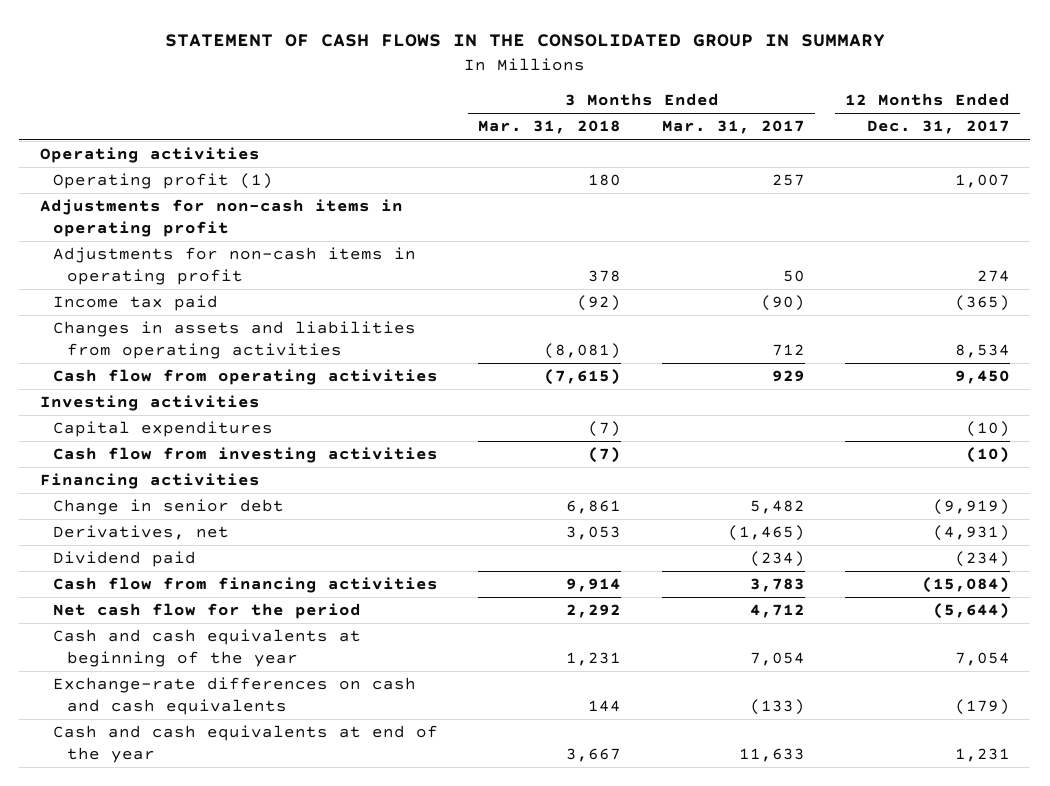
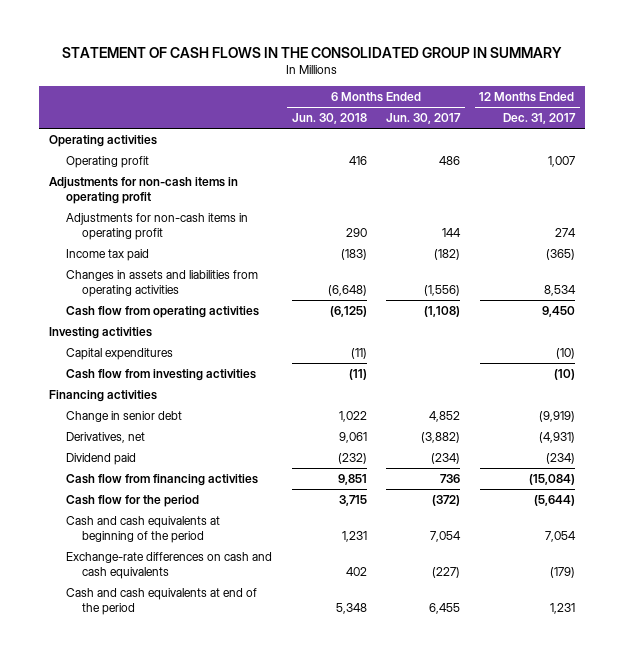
- | 3 Months Ended Mar. 31, 2018 | 3 Months Ended Mar. 31, 2017 | 12 Months Ended Dec. 31, 2017
+ | 6 Months Ended Jun. 30, 2018 | 6 Months Ended Jun. 30, 2017 | 12 Months Ended Dec. 31, 2017
- Operating profit (1) | 180 | 257 | 1,007
+ Operating profit | 416 | 486 | 1,007
- Net cash flow for the period | 2,292 | 4,712 | (5,644)
- Cash and cash equivalents at beginning of the year | 1,231 | 7,054 | 7,054
+ Cash flow for the period | 3,715 | (372) | (5,644)
+ Cash and cash equivalents at beginning of the period | 1,231 | 7,054 | 7,054
- Cash and cash equivalents at end of the year | 3,667 | 11,633 | 1,231
+ Cash and cash equivalents at end of the period | 5,348 | 6,455 | 1,231

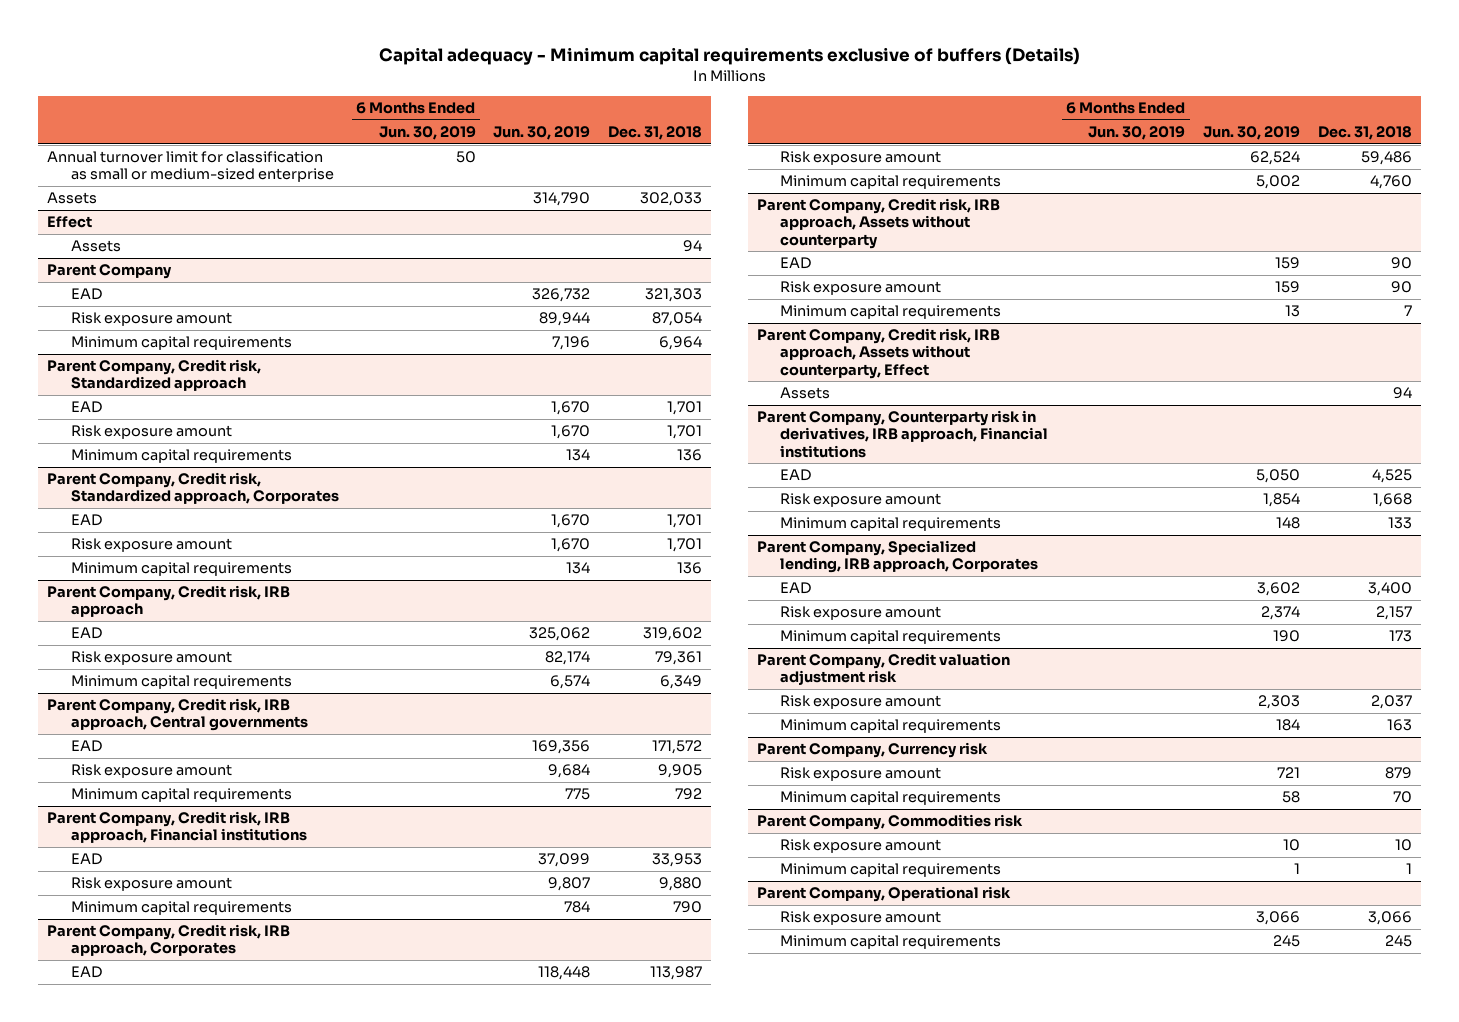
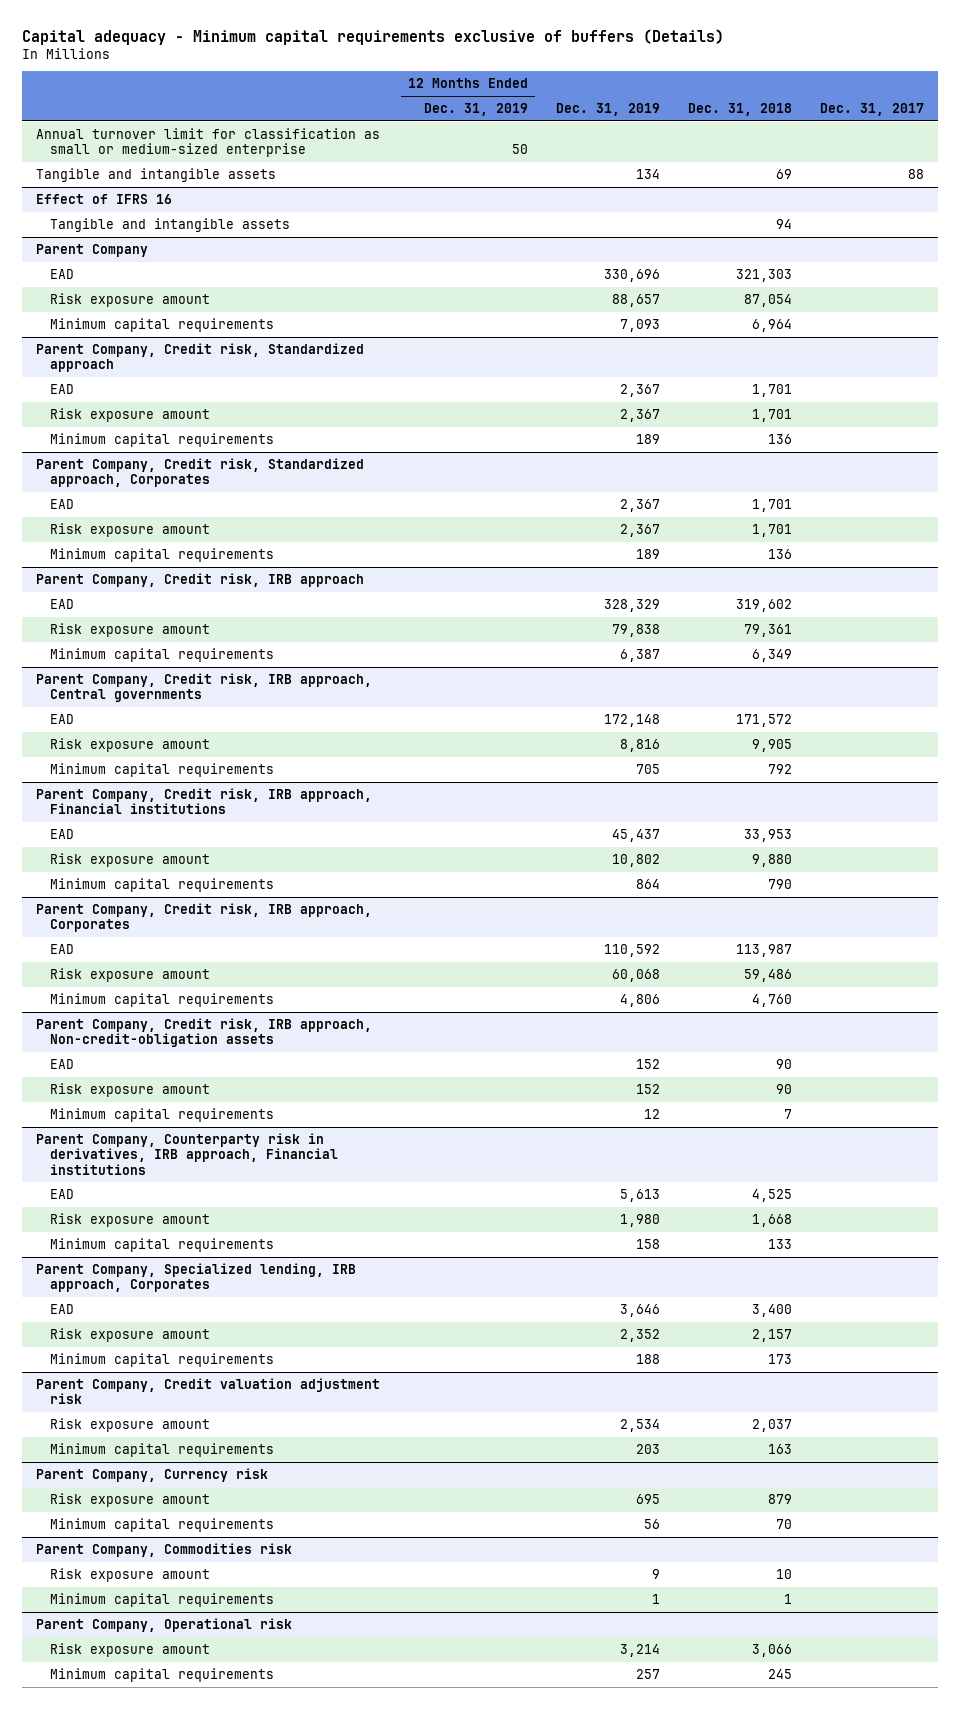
- | 6 Months Ended Jun. 30, 2019 | Jun. 30, 2019 | Dec. 31, 2018
+ | 12 Months Ended Dec. 31, 2019 | Dec. 31, 2019 | Dec. 31, 2018 | Dec. 31, 2017
- Assets | | 314,790 | 302,033
- Effect
- Assets | | | 94
+ Tangible and intangible assets | | 134 | 69 | 88
+ Effect of IFRS 16
+ Tangible and intangible assets | | | 94 |
- Parent Company, Credit risk, IRB approach, Assets without counterparty
+ Parent Company, Credit risk, IRB approach, Non-credit-obligation assets
- Parent Company, Credit risk, IRB approach, Assets without counterparty, Effect
- Assets | | | 94

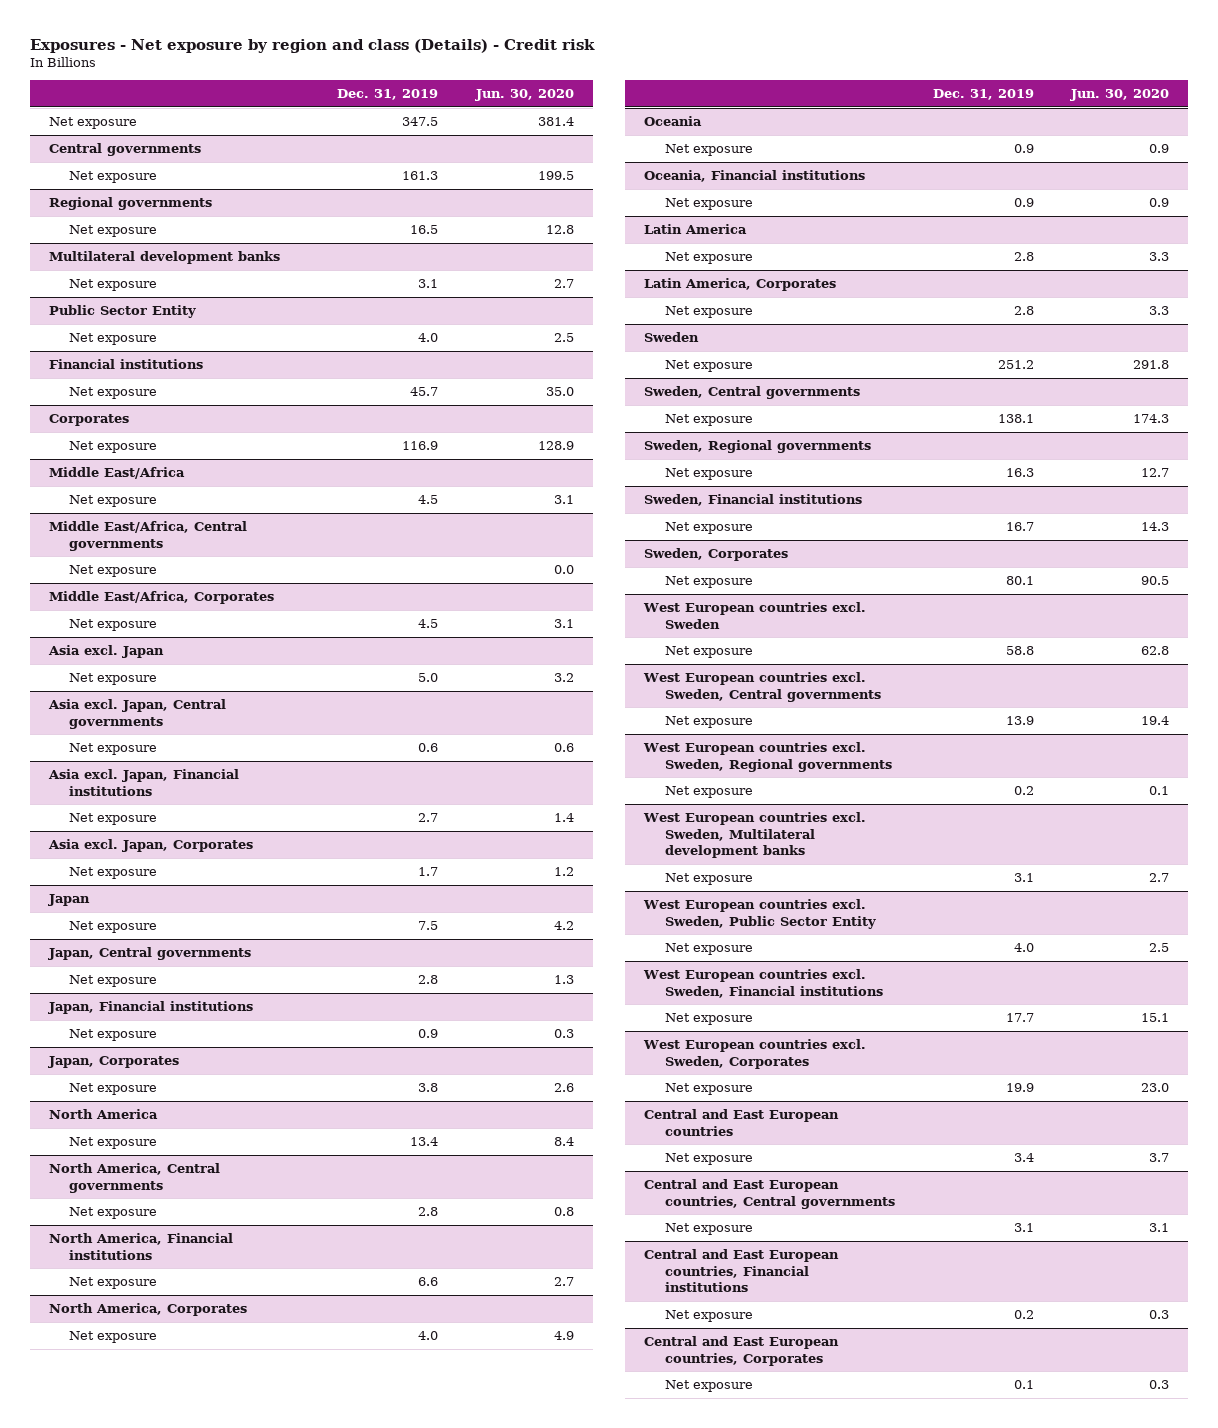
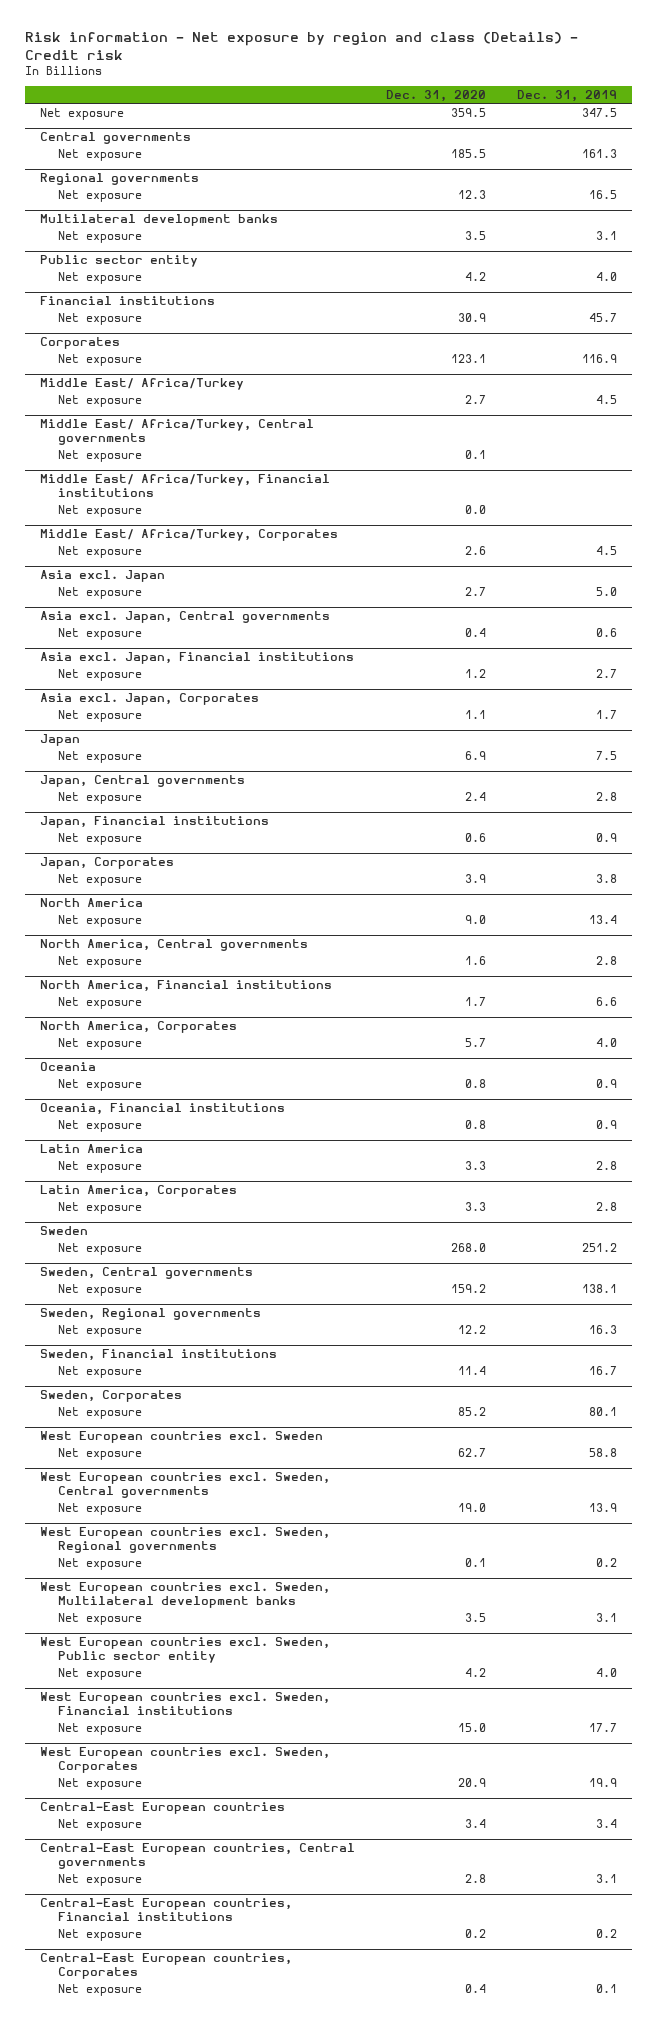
- Exposures - Net exposure by region and class (Details) - Credit risk
+ Risk information - Net exposure by region and class (Details) - Credit risk
- | Dec. 31, 2019 | Jun. 30, 2020
+ | Dec. 31, 2020 | Dec. 31, 2019
- Public Sector Entity
+ Public sector entity
- Middle East/Africa
+ Middle East/ Africa/Turkey
- Middle East/Africa, Central governments
+ Middle East/ Africa/Turkey, Central governments
- Middle East/Africa, Corporates
+ Middle East/ Africa/Turkey, Financial institutions
+ Net exposure | 0.0 |
+ Middle East/ Africa/Turkey, Corporates
- West European countries excl. Sweden, Public Sector Entity
+ West European countries excl. Sweden, Public sector entity
- Central and East European countries
+ Central-East European countries
- Central and East European countries, Central governments
+ Central-East European countries, Central governments
- Central and East European countries, Financial institutions
+ Central-East European countries, Financial institutions
- Central and East European countries, Corporates
+ Central-East European countries, Corporates

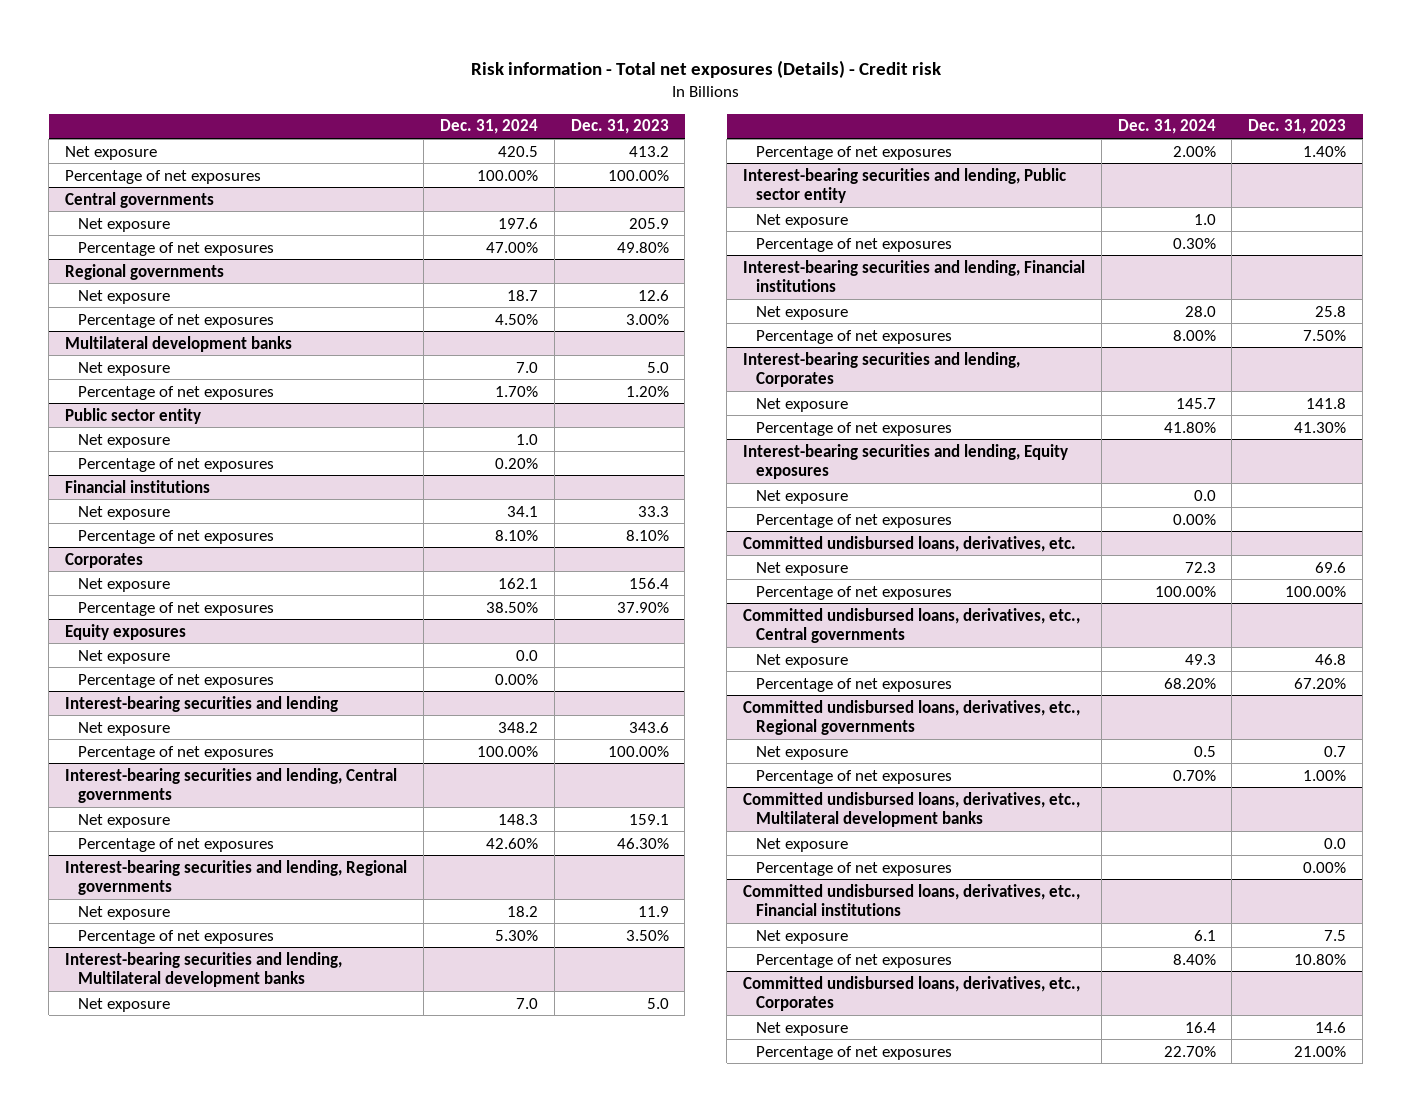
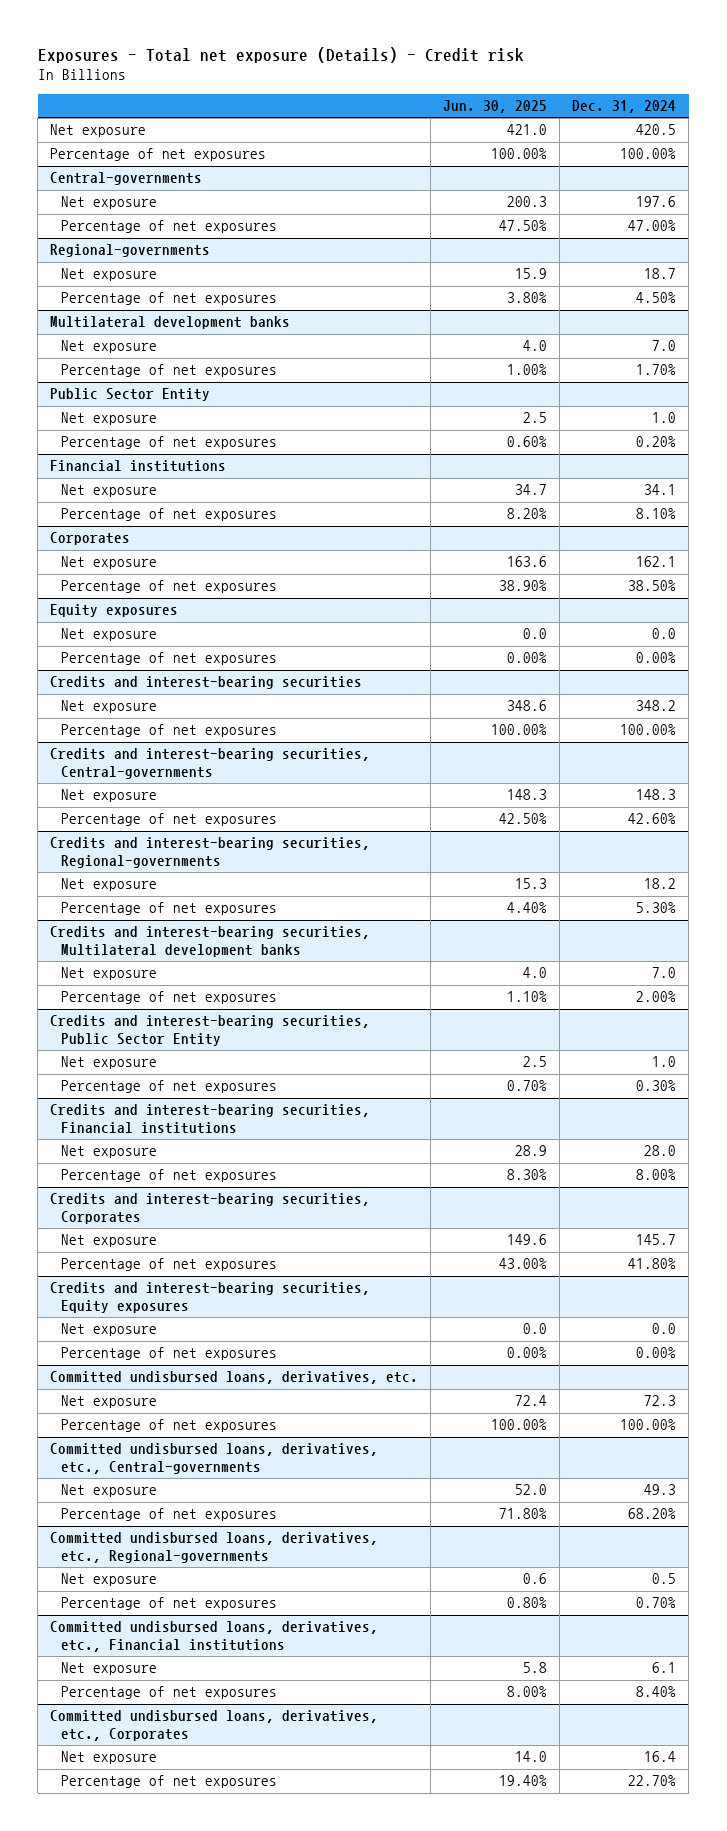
- Risk information - Total net exposures (Details) - Credit risk
+ Exposures - Total net exposure (Details) - Credit risk
- | Dec. 31, 2024 | Dec. 31, 2023
+ | Jun. 30, 2025 | Dec. 31, 2024
- Central governments
+ Central-governments
- Regional governments
+ Regional-governments
- Public sector entity
+ Public Sector Entity
- Interest-bearing securities and lending
+ Credits and interest-bearing securities
- Interest-bearing securities and lending, Central governments
+ Credits and interest-bearing securities, Central-governments
- Interest-bearing securities and lending, Regional governments
+ Credits and interest-bearing securities, Regional-governments
- Interest-bearing securities and lending, Multilateral development banks
+ Credits and interest-bearing securities, Multilateral development banks
- Interest-bearing securities and lending, Public sector entity
+ Credits and interest-bearing securities, Public Sector Entity
- Interest-bearing securities and lending, Financial institutions
+ Credits and interest-bearing securities, Financial institutions
- Interest-bearing securities and lending, Corporates
+ Credits and interest-bearing securities, Corporates
- Interest-bearing securities and lending, Equity exposures
+ Credits and interest-bearing securities, Equity exposures
- Committed undisbursed loans, derivatives, etc., Central governments
+ Committed undisbursed loans, derivatives, etc., Central-governments
- Committed undisbursed loans, derivatives, etc., Regional governments
+ Committed undisbursed loans, derivatives, etc., Regional-governments
- Committed undisbursed loans, derivatives, etc., Multilateral development banks
- Net exposure | | 0.0
- Percentage of net exposures | | 0.00%

